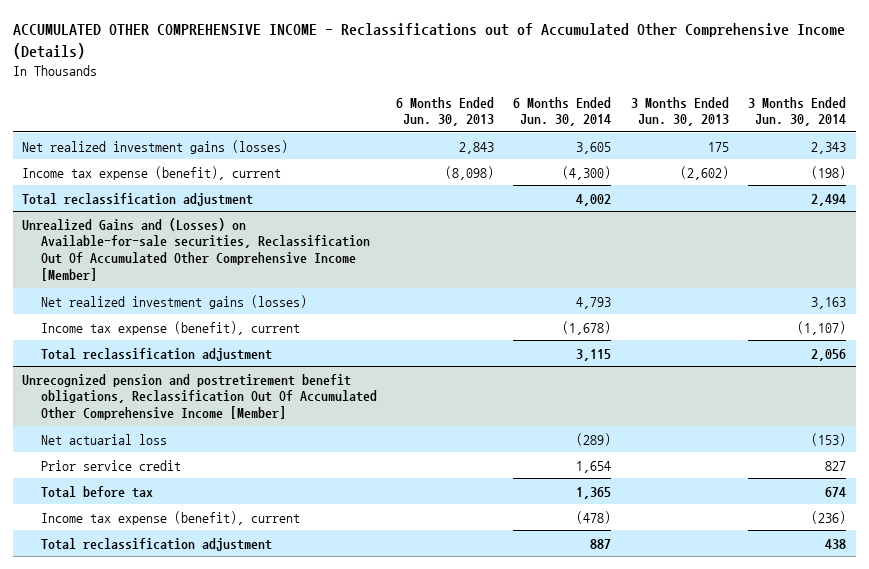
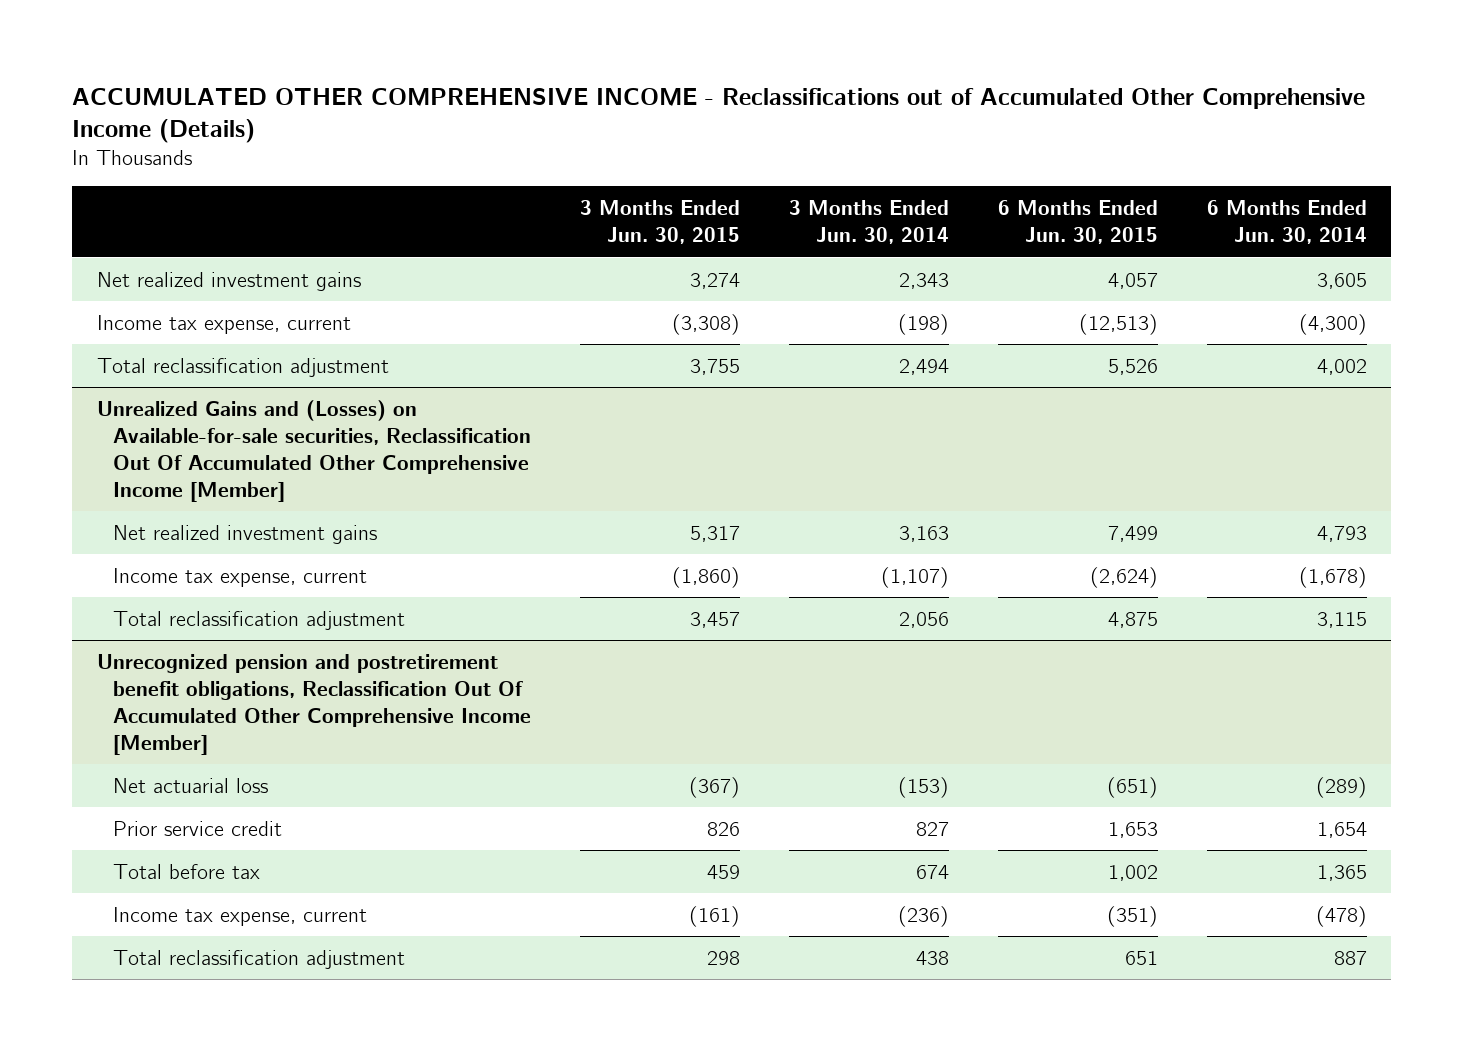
- | 6 Months Ended Jun. 30, 2013 | 6 Months Ended Jun. 30, 2014 | 3 Months Ended Jun. 30, 2013 | 3 Months Ended Jun. 30, 2014
+ | 3 Months Ended Jun. 30, 2015 | 3 Months Ended Jun. 30, 2014 | 6 Months Ended Jun. 30, 2015 | 6 Months Ended Jun. 30, 2014
- Net realized investment gains (losses) | 2,843 | 3,605 | 175 | 2,343
- Income tax expense (benefit), current | (8,098) | (4,300) | (2,602) | (198)
+ Net realized investment gains | 3,274 | 2,343 | 4,057 | 3,605
+ Income tax expense, current | (3,308) | (198) | (12,513) | (4,300)
@ Unrealized Gains and (Losses) on Available-for-sale securities, Reclassification Out Of Accumulated Other Comprehensive Income [Member]
- Net realized investment gains (losses) | | 4,793 | | 3,163
- Income tax expense (benefit), current | | (1,678) | | (1,107)
+ Net realized investment gains | 5,317 | 3,163 | 7,499 | 4,793
+ Income tax expense, current | (1,860) | (1,107) | (2,624) | (1,678)
@ Unrecognized pension and postretirement benefit obligations, Reclassification Out Of Accumulated Other Comprehensive Income [Member]
- Income tax expense (benefit), current | | (478) | | (236)
+ Income tax expense, current | (161) | (236) | (351) | (478)

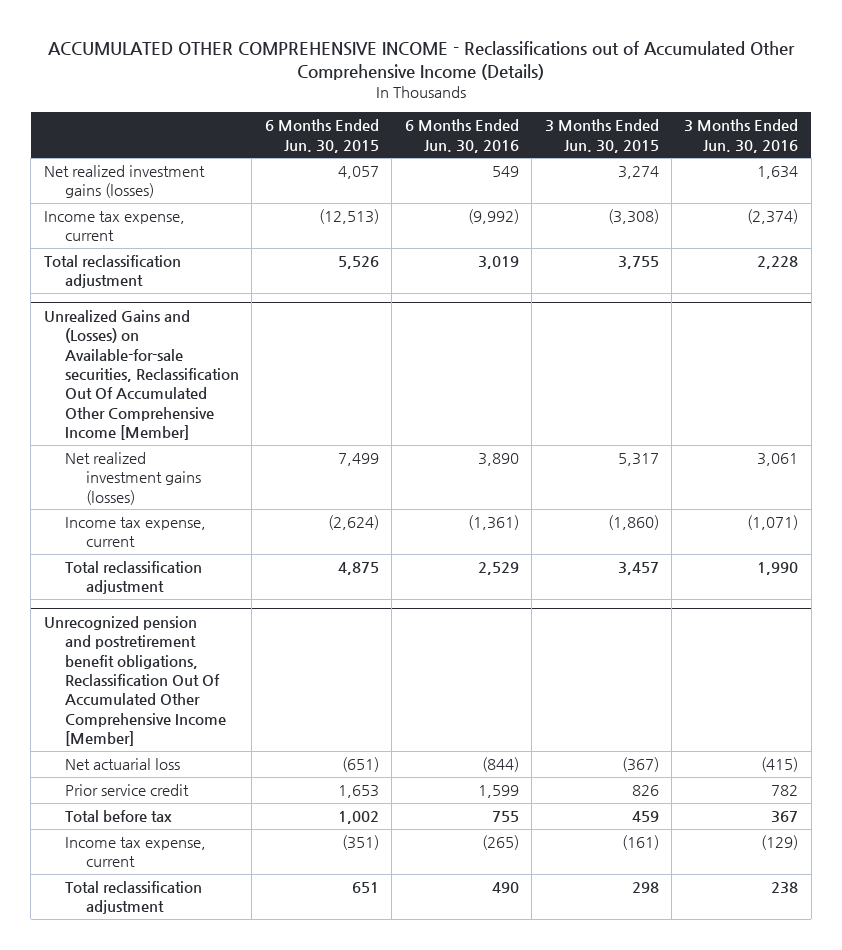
- | 3 Months Ended Jun. 30, 2015 | 3 Months Ended Jun. 30, 2014 | 6 Months Ended Jun. 30, 2015 | 6 Months Ended Jun. 30, 2014
+ | 6 Months Ended Jun. 30, 2015 | 6 Months Ended Jun. 30, 2016 | 3 Months Ended Jun. 30, 2015 | 3 Months Ended Jun. 30, 2016
- Net realized investment gains | 3,274 | 2,343 | 4,057 | 3,605
+ Net realized investment gains (losses) | 4,057 | 549 | 3,274 | 1,634
@ Unrealized Gains and (Losses) on Available-for-sale securities, Reclassification Out Of Accumulated Other Comprehensive Income [Member]
- Net realized investment gains | 5,317 | 3,163 | 7,499 | 4,793
+ Net realized investment gains (losses) | 7,499 | 3,890 | 5,317 | 3,061

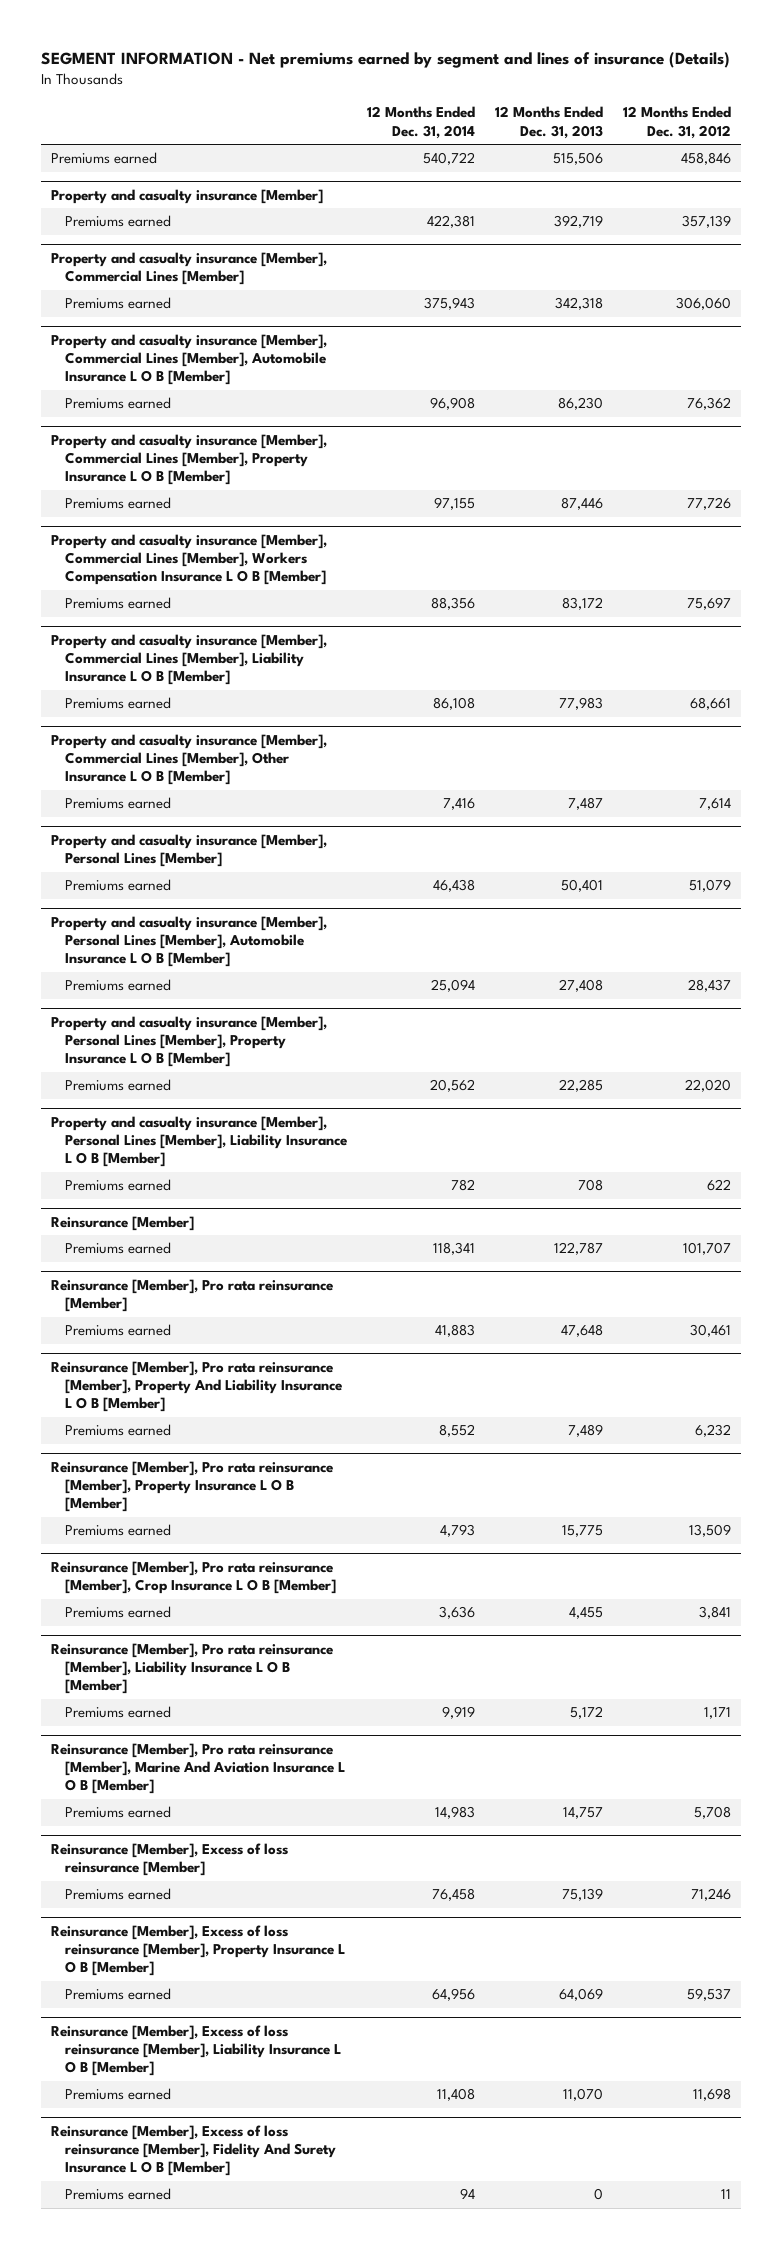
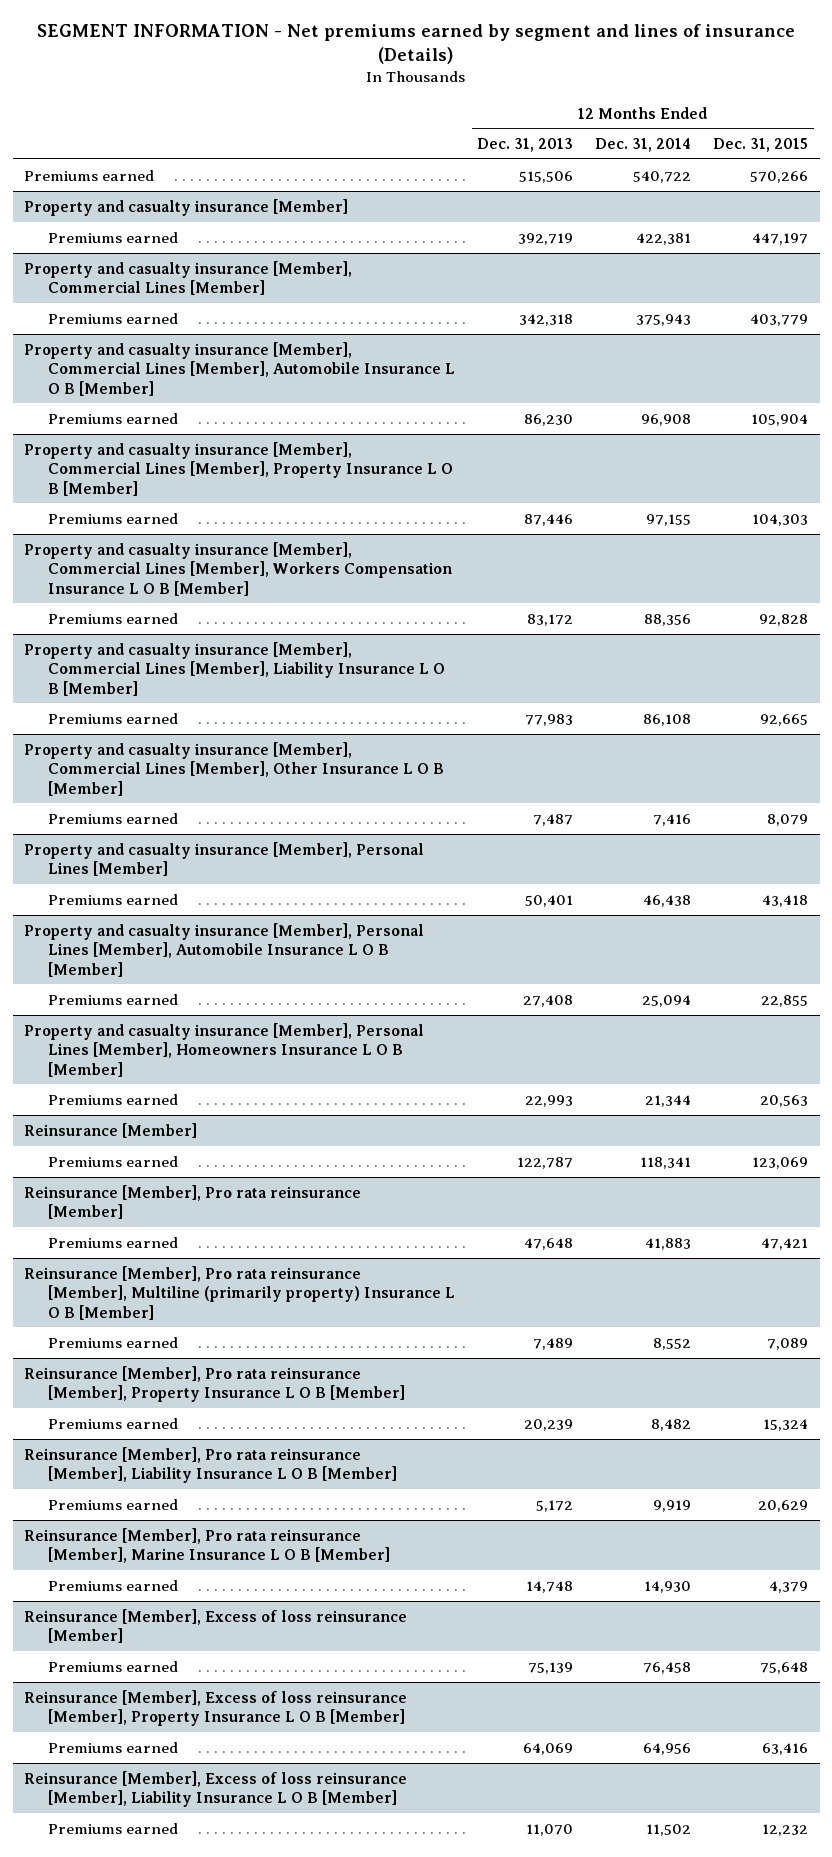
- | 12 Months Ended Dec. 31, 2014 | 12 Months Ended Dec. 31, 2013 | 12 Months Ended Dec. 31, 2012
+ | 12 Months Ended Dec. 31, 2013 | 12 Months Ended Dec. 31, 2014 | 12 Months Ended Dec. 31, 2015
- Property and casualty insurance [Member], Personal Lines [Member], Property Insurance L O B [Member]
- Premiums earned | 20,562 | 22,285 | 22,020
- Property and casualty insurance [Member], Personal Lines [Member], Liability Insurance L O B [Member]
- Premiums earned | 782 | 708 | 622
+ Property and casualty insurance [Member], Personal Lines [Member], Homeowners Insurance L O B [Member]
+ Premiums earned | 22,993 | 21,344 | 20,563
- Reinsurance [Member], Pro rata reinsurance [Member], Property And Liability Insurance L O B [Member]
+ Reinsurance [Member], Pro rata reinsurance [Member], Multiline (primarily property) Insurance L O B [Member]
@ Reinsurance [Member], Pro rata reinsurance [Member], Property Insurance L O B [Member]
- Premiums earned | 4,793 | 15,775 | 13,509
- Reinsurance [Member], Pro rata reinsurance [Member], Crop Insurance L O B [Member]
- Premiums earned | 3,636 | 4,455 | 3,841
@ Reinsurance [Member], Pro rata reinsurance [Member], Property Insurance L O B [Member]
+ Premiums earned | 20,239 | 8,482 | 15,324
- Reinsurance [Member], Pro rata reinsurance [Member], Marine And Aviation Insurance L O B [Member]
- Premiums earned | 14,983 | 14,757 | 5,708
+ Reinsurance [Member], Pro rata reinsurance [Member], Marine Insurance L O B [Member]
+ Premiums earned | 14,748 | 14,930 | 4,379
@ Reinsurance [Member], Excess of loss reinsurance [Member], Liability Insurance L O B [Member]
- Premiums earned | 11,408 | 11,070 | 11,698
- Reinsurance [Member], Excess of loss reinsurance [Member], Fidelity And Surety Insurance L O B [Member]
- Premiums earned | 94 | 0 | 11
@ Reinsurance [Member], Excess of loss reinsurance [Member], Liability Insurance L O B [Member]
+ Premiums earned | 11,070 | 11,502 | 12,232

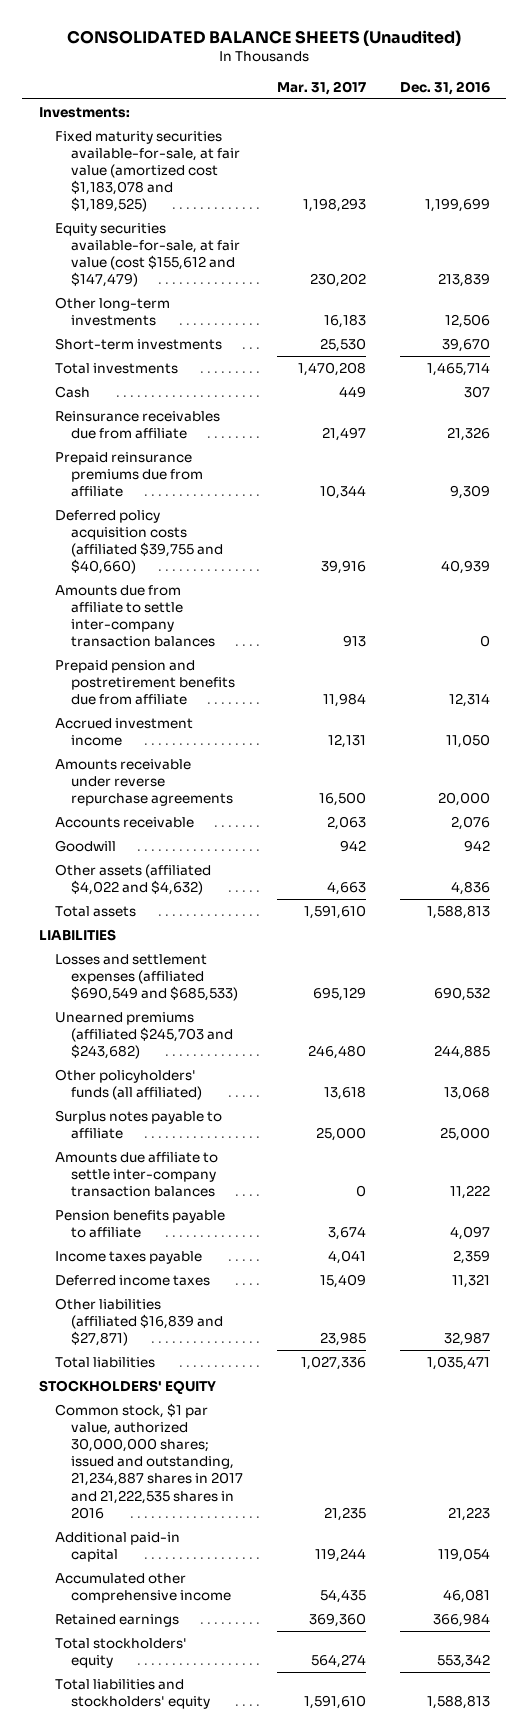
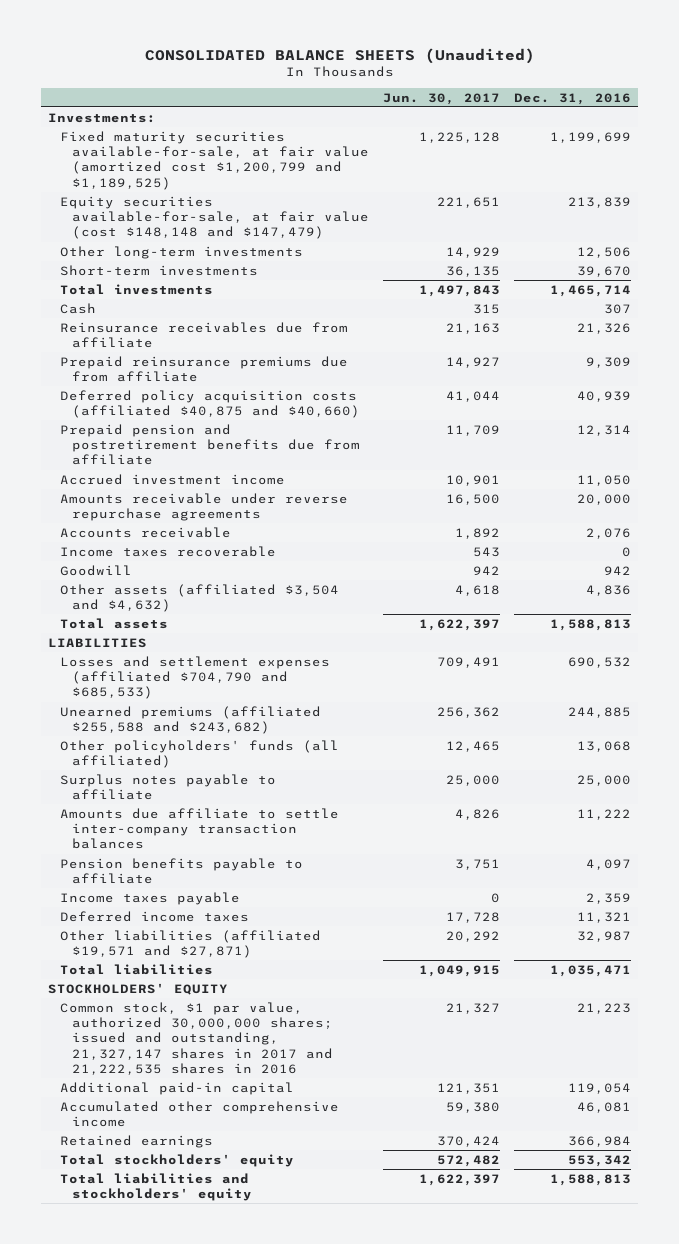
- | Mar. 31, 2017 | Dec. 31, 2016
+ | Jun. 30, 2017 | Dec. 31, 2016
- Fixed maturity securities available-for-sale, at fair value (amortized cost $1,183,078 and $1,189,525) | 1,198,293 | 1,199,699
- Equity securities available-for-sale, at fair value (cost $155,612 and $147,479) | 230,202 | 213,839
+ Fixed maturity securities available-for-sale, at fair value (amortized cost $1,200,799 and $1,189,525) | 1,225,128 | 1,199,699
+ Equity securities available-for-sale, at fair value (cost $148,148 and $147,479) | 221,651 | 213,839
- Deferred policy acquisition costs (affiliated $39,755 and $40,660) | 39,916 | 40,939
- Amounts due from affiliate to settle inter-company transaction balances | 913 | 0
+ Deferred policy acquisition costs (affiliated $40,875 and $40,660) | 41,044 | 40,939
+ Income taxes recoverable | 543 | 0
- Other assets (affiliated $4,022 and $4,632) | 4,663 | 4,836
+ Other assets (affiliated $3,504 and $4,632) | 4,618 | 4,836
- Losses and settlement expenses (affiliated $690,549 and $685,533) | 695,129 | 690,532
- Unearned premiums (affiliated $245,703 and $243,682) | 246,480 | 244,885
+ Losses and settlement expenses (affiliated $704,790 and $685,533) | 709,491 | 690,532
+ Unearned premiums (affiliated $255,588 and $243,682) | 256,362 | 244,885
- Other liabilities (affiliated $16,839 and $27,871) | 23,985 | 32,987
+ Other liabilities (affiliated $19,571 and $27,871) | 20,292 | 32,987
- Common stock, $1 par value, authorized 30,000,000 shares; issued and outstanding, 21,234,887 shares in 2017 and 21,222,535 shares in 2016 | 21,235 | 21,223
+ Common stock, $1 par value, authorized 30,000,000 shares; issued and outstanding, 21,327,147 shares in 2017 and 21,222,535 shares in 2016 | 21,327 | 21,223

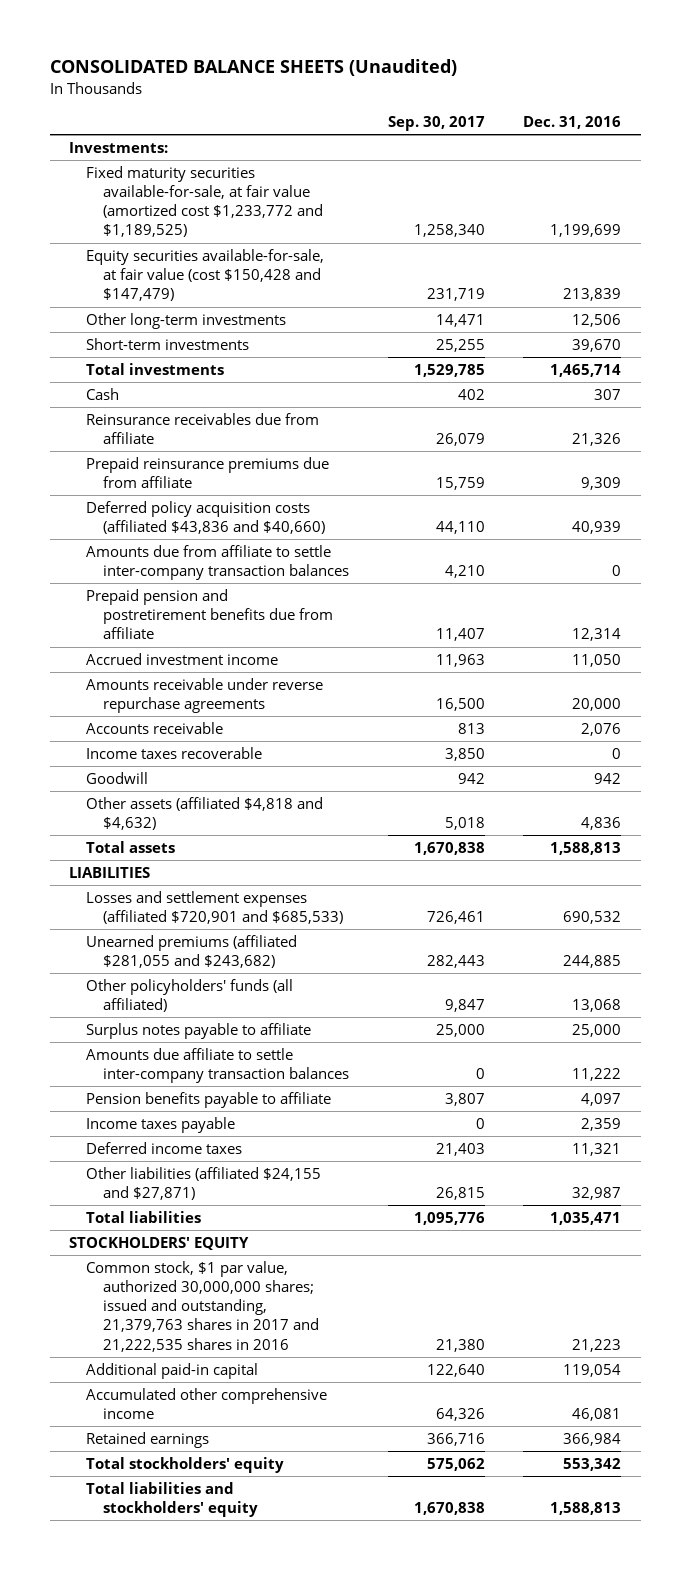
- | Jun. 30, 2017 | Dec. 31, 2016
+ | Sep. 30, 2017 | Dec. 31, 2016
- Fixed maturity securities available-for-sale, at fair value (amortized cost $1,200,799 and $1,189,525) | 1,225,128 | 1,199,699
- Equity securities available-for-sale, at fair value (cost $148,148 and $147,479) | 221,651 | 213,839
+ Fixed maturity securities available-for-sale, at fair value (amortized cost $1,233,772 and $1,189,525) | 1,258,340 | 1,199,699
+ Equity securities available-for-sale, at fair value (cost $150,428 and $147,479) | 231,719 | 213,839
- Deferred policy acquisition costs (affiliated $40,875 and $40,660) | 41,044 | 40,939
+ Deferred policy acquisition costs (affiliated $43,836 and $40,660) | 44,110 | 40,939
+ Amounts due from affiliate to settle inter-company transaction balances | 4,210 | 0
- Other assets (affiliated $3,504 and $4,632) | 4,618 | 4,836
+ Other assets (affiliated $4,818 and $4,632) | 5,018 | 4,836
- Losses and settlement expenses (affiliated $704,790 and $685,533) | 709,491 | 690,532
- Unearned premiums (affiliated $255,588 and $243,682) | 256,362 | 244,885
+ Losses and settlement expenses (affiliated $720,901 and $685,533) | 726,461 | 690,532
+ Unearned premiums (affiliated $281,055 and $243,682) | 282,443 | 244,885
- Other liabilities (affiliated $19,571 and $27,871) | 20,292 | 32,987
+ Other liabilities (affiliated $24,155 and $27,871) | 26,815 | 32,987
- Common stock, $1 par value, authorized 30,000,000 shares; issued and outstanding, 21,327,147 shares in 2017 and 21,222,535 shares in 2016 | 21,327 | 21,223
+ Common stock, $1 par value, authorized 30,000,000 shares; issued and outstanding, 21,379,763 shares in 2017 and 21,222,535 shares in 2016 | 21,380 | 21,223

